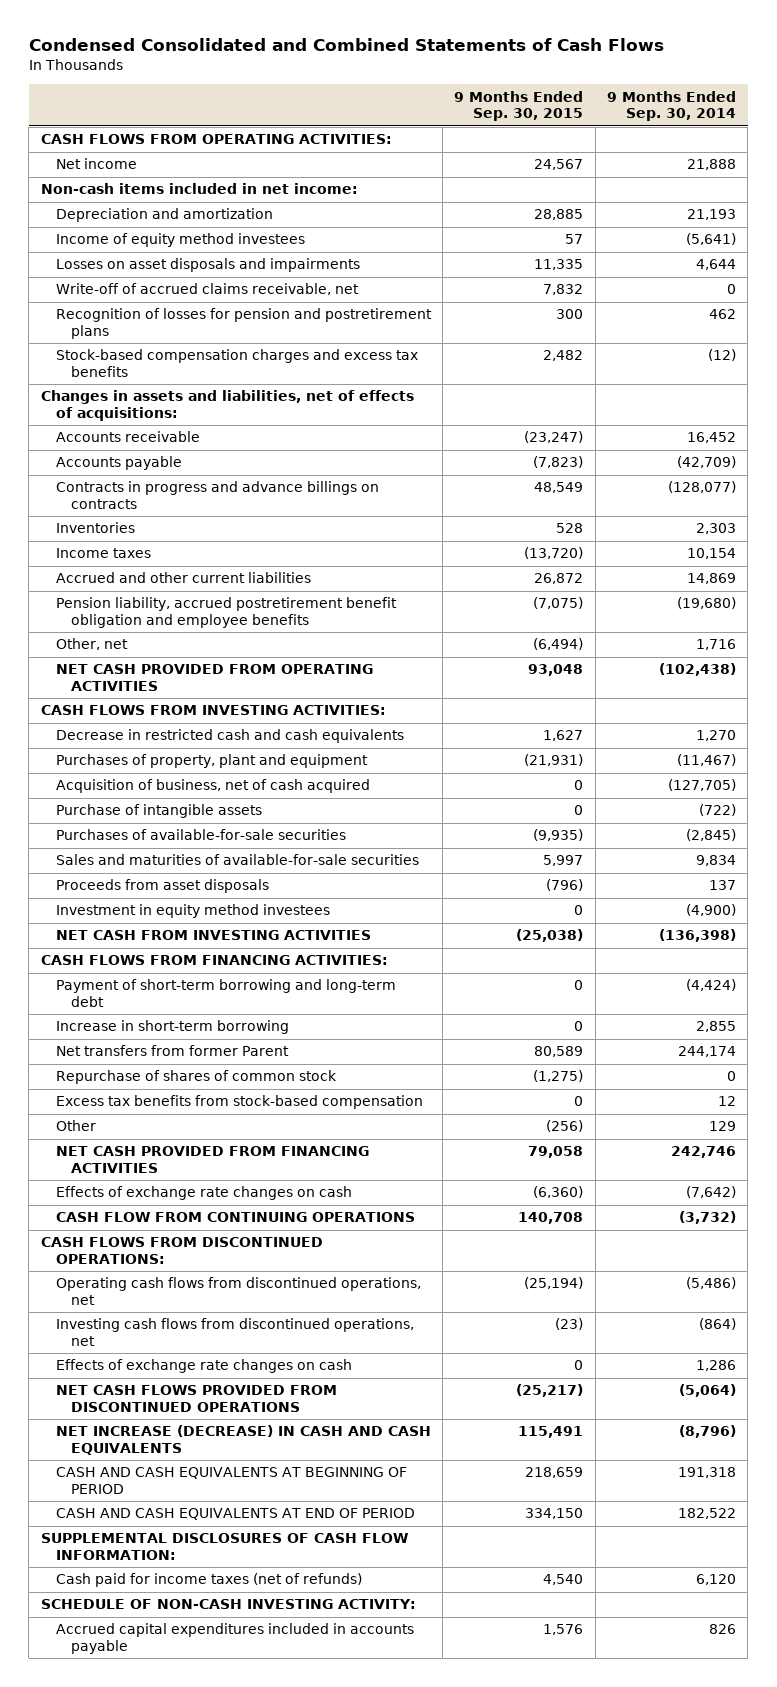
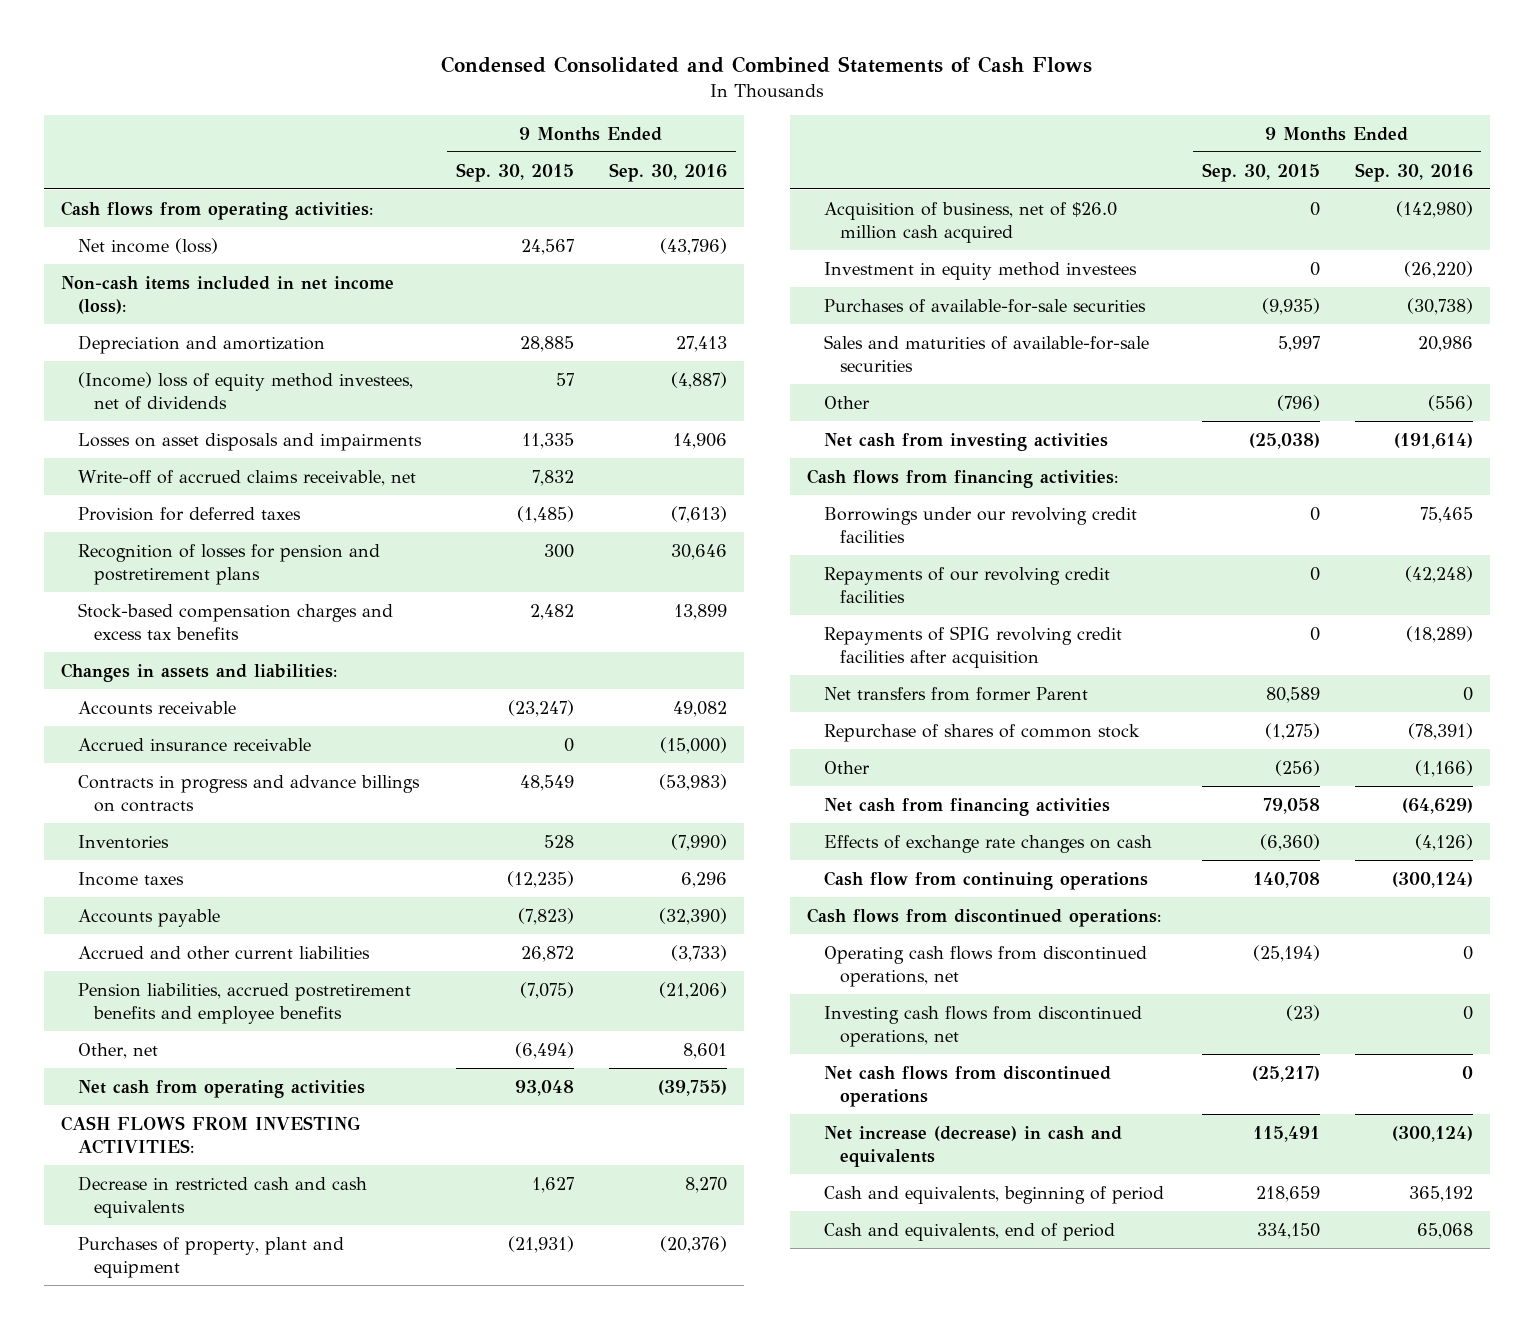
- | 9 Months Ended Sep. 30, 2015 | 9 Months Ended Sep. 30, 2014
+ | 9 Months Ended Sep. 30, 2015 | 9 Months Ended Sep. 30, 2016
- CASH FLOWS FROM OPERATING ACTIVITIES:
- Net income | 24,567 | 21,888
- Non-cash items included in net income:
+ Cash flows from operating activities:
+ Net income (loss) | 24,567 | (43,796)
+ Non-cash items included in net income (loss):
- Income of equity method investees | 57 | (5,641)
+ (Income) loss of equity method investees, net of dividends | 57 | (4,887)
+ Provision for deferred taxes | (1,485) | (7,613)
- Changes in assets and liabilities, net of effects of acquisitions:
+ Changes in assets and liabilities:
+ Accrued insurance receivable | 0 | (15,000)
- Income taxes | (13,720) | 10,154
+ Income taxes | (12,235) | 6,296
moved down: Accounts payable | (7,823) | (32,390)
- Pension liability, accrued postretirement benefit obligation and employee benefits | (7,075) | (19,680)
+ Pension liabilities, accrued postretirement benefits and employee benefits | (7,075) | (21,206)
- NET CASH PROVIDED FROM OPERATING ACTIVITIES | 93,048 | (102,438)
+ Net cash from operating activities | 93,048 | (39,755)
- Acquisition of business, net of cash acquired | 0 | (127,705)
- Purchase of intangible assets | 0 | (722)
+ Acquisition of business, net of $26.0 million cash acquired | 0 | (142,980)
moved up: Investment in equity method investees | 0 | (26,220)
- Proceeds from asset disposals | (796) | 137
- NET CASH FROM INVESTING ACTIVITIES | (25,038) | (136,398)
- CASH FLOWS FROM FINANCING ACTIVITIES:
- Payment of short-term borrowing and long-term debt | 0 | (4,424)
- Increase in short-term borrowing | 0 | 2,855
+ Other | (796) | (556)
+ Net cash from investing activities | (25,038) | (191,614)
+ Cash flows from financing activities:
+ Borrowings under our revolving credit facilities | 0 | 75,465
+ Repayments of our revolving credit facilities | 0 | (42,248)
+ Repayments of SPIG revolving credit facilities after acquisition | 0 | (18,289)
- Excess tax benefits from stock-based compensation | 0 | 12
- NET CASH PROVIDED FROM FINANCING ACTIVITIES | 79,058 | 242,746
+ Net cash from financing activities | 79,058 | (64,629)
- CASH FLOW FROM CONTINUING OPERATIONS | 140,708 | (3,732)
- CASH FLOWS FROM DISCONTINUED OPERATIONS:
+ Cash flow from continuing operations | 140,708 | (300,124)
+ Cash flows from discontinued operations:
- Effects of exchange rate changes on cash | 0 | 1,286
- NET CASH FLOWS PROVIDED FROM DISCONTINUED OPERATIONS | (25,217) | (5,064)
- NET INCREASE (DECREASE) IN CASH AND CASH EQUIVALENTS | 115,491 | (8,796)
- CASH AND CASH EQUIVALENTS AT BEGINNING OF PERIOD | 218,659 | 191,318
- CASH AND CASH EQUIVALENTS AT END OF PERIOD | 334,150 | 182,522
- SUPPLEMENTAL DISCLOSURES OF CASH FLOW INFORMATION:
- Cash paid for income taxes (net of refunds) | 4,540 | 6,120
- SCHEDULE OF NON-CASH INVESTING ACTIVITY:
- Accrued capital expenditures included in accounts payable | 1,576 | 826
+ Net cash flows from discontinued operations | (25,217) | 0
+ Net increase (decrease) in cash and equivalents | 115,491 | (300,124)
+ Cash and equivalents, beginning of period | 218,659 | 365,192
+ Cash and equivalents, end of period | 334,150 | 65,068

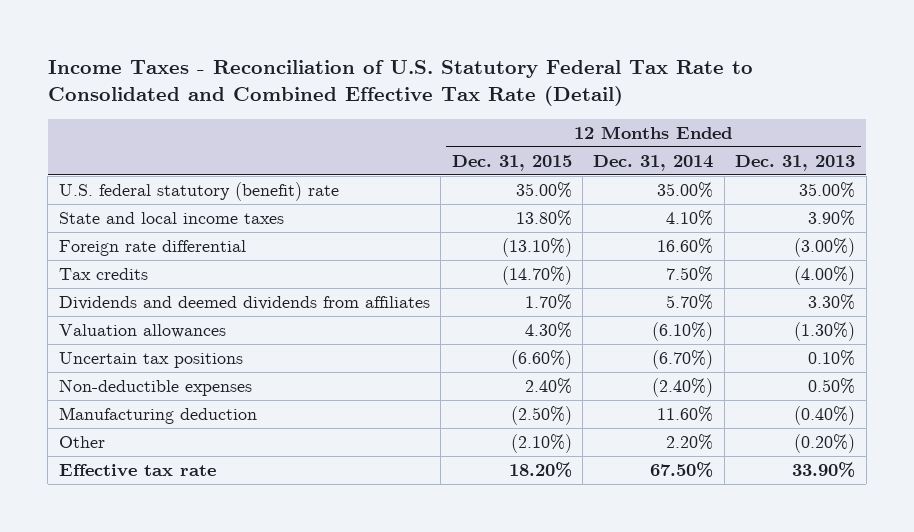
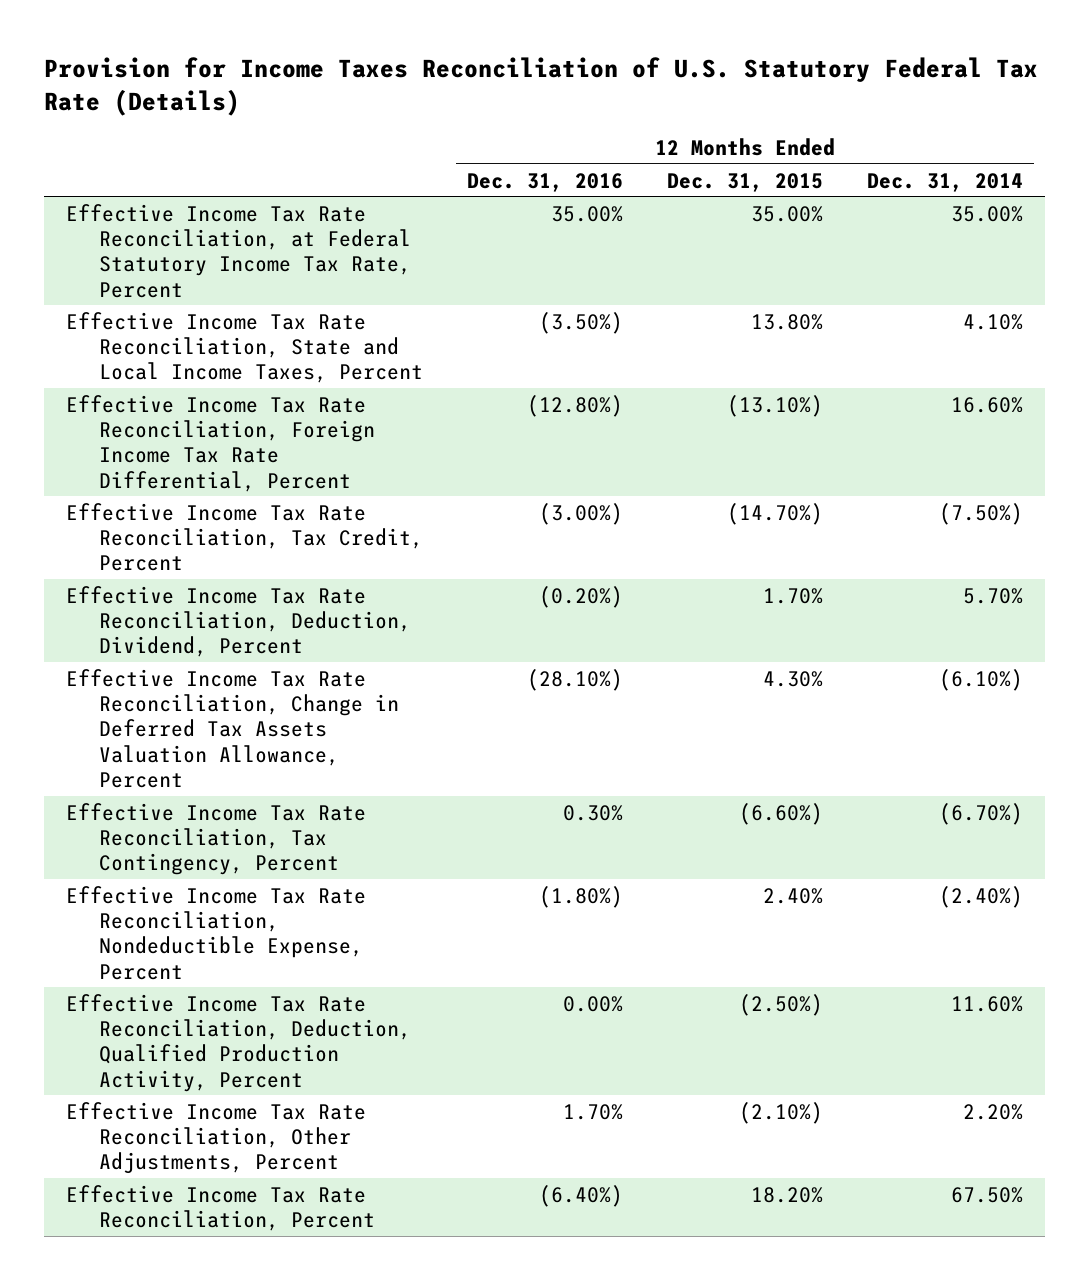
- Income Taxes - Reconciliation of U.S. Statutory Federal Tax Rate to Consolidated and Combined Effective Tax Rate (Detail)
+ Provision for Income Taxes Reconciliation of U.S. Statutory Federal Tax Rate (Details)
- | 12 Months Ended Dec. 31, 2015 | 12 Months Ended Dec. 31, 2014 | 12 Months Ended Dec. 31, 2013
+ | 12 Months Ended Dec. 31, 2016 | 12 Months Ended Dec. 31, 2015 | 12 Months Ended Dec. 31, 2014
- U.S. federal statutory (benefit) rate | 35.00% | 35.00% | 35.00%
- State and local income taxes | 13.80% | 4.10% | 3.90%
- Foreign rate differential | (13.10%) | 16.60% | (3.00%)
- Tax credits | (14.70%) | 7.50% | (4.00%)
- Dividends and deemed dividends from affiliates | 1.70% | 5.70% | 3.30%
- Valuation allowances | 4.30% | (6.10%) | (1.30%)
- Uncertain tax positions | (6.60%) | (6.70%) | 0.10%
- Non-deductible expenses | 2.40% | (2.40%) | 0.50%
- Manufacturing deduction | (2.50%) | 11.60% | (0.40%)
- Other | (2.10%) | 2.20% | (0.20%)
- Effective tax rate | 18.20% | 67.50% | 33.90%
+ Effective Income Tax Rate Reconciliation, at Federal Statutory Income Tax Rate, Percent | 35.00% | 35.00% | 35.00%
+ Effective Income Tax Rate Reconciliation, State and Local Income Taxes, Percent | (3.50%) | 13.80% | 4.10%
+ Effective Income Tax Rate Reconciliation, Foreign Income Tax Rate Differential, Percent | (12.80%) | (13.10%) | 16.60%
+ Effective Income Tax Rate Reconciliation, Tax Credit, Percent | (3.00%) | (14.70%) | (7.50%)
+ Effective Income Tax Rate Reconciliation, Deduction, Dividend, Percent | (0.20%) | 1.70% | 5.70%
+ Effective Income Tax Rate Reconciliation, Change in Deferred Tax Assets Valuation Allowance, Percent | (28.10%) | 4.30% | (6.10%)
+ Effective Income Tax Rate Reconciliation, Tax Contingency, Percent | 0.30% | (6.60%) | (6.70%)
+ Effective Income Tax Rate Reconciliation, Nondeductible Expense, Percent | (1.80%) | 2.40% | (2.40%)
+ Effective Income Tax Rate Reconciliation, Deduction, Qualified Production Activity, Percent | 0.00% | (2.50%) | 11.60%
+ Effective Income Tax Rate Reconciliation, Other Adjustments, Percent | 1.70% | (2.10%) | 2.20%
+ Effective Income Tax Rate Reconciliation, Percent | (6.40%) | 18.20% | 67.50%

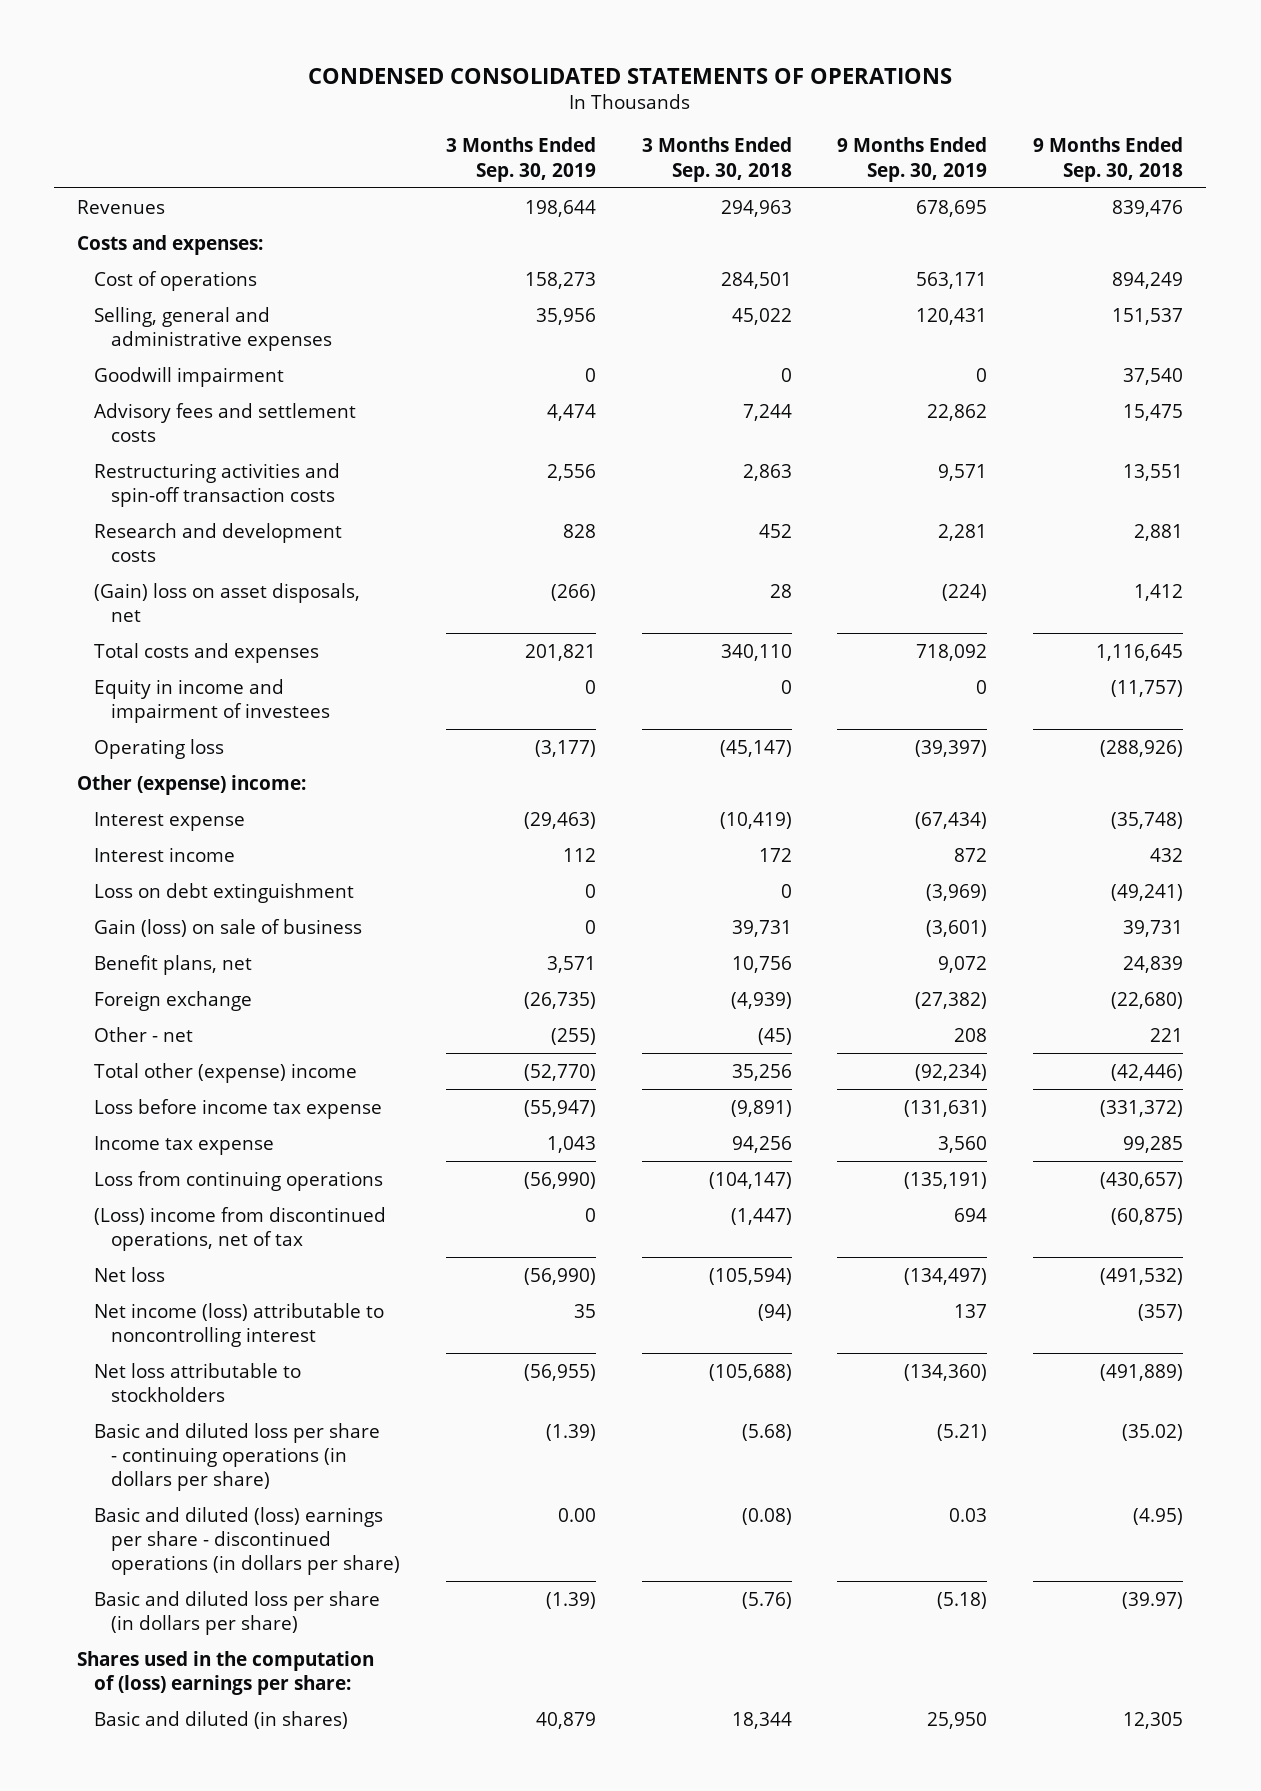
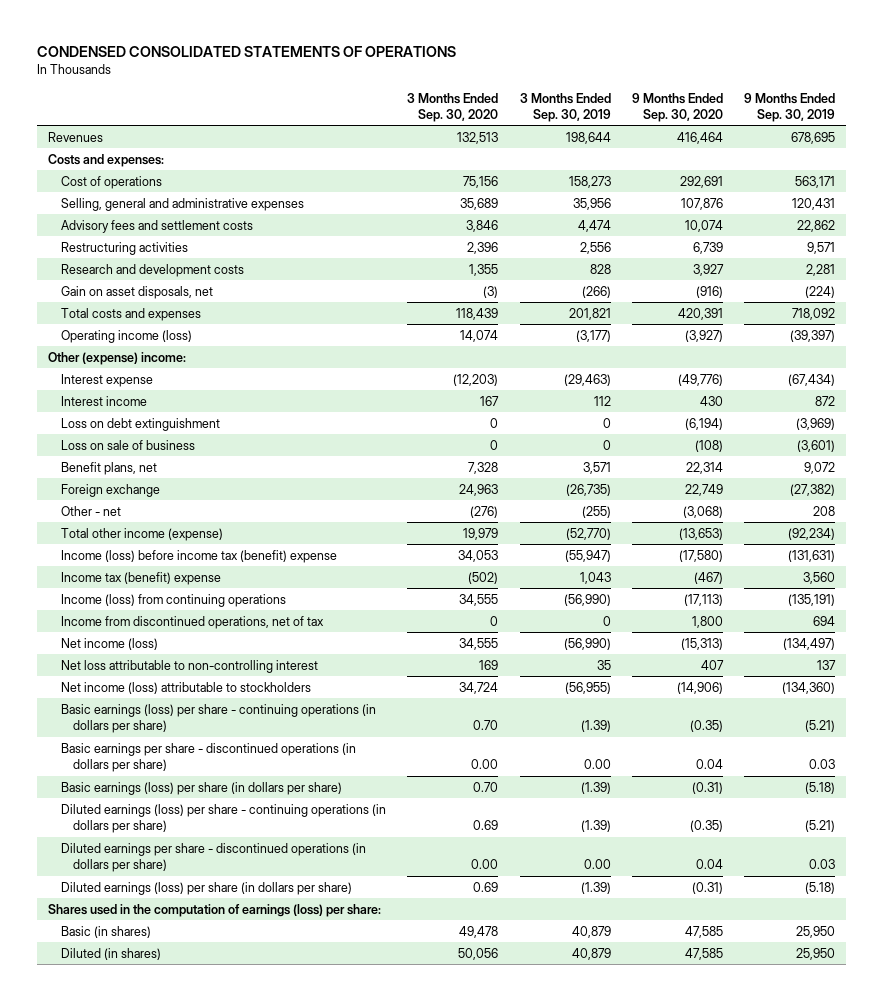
- | 3 Months Ended Sep. 30, 2019 | 3 Months Ended Sep. 30, 2018 | 9 Months Ended Sep. 30, 2019 | 9 Months Ended Sep. 30, 2018
+ | 3 Months Ended Sep. 30, 2020 | 3 Months Ended Sep. 30, 2019 | 9 Months Ended Sep. 30, 2020 | 9 Months Ended Sep. 30, 2019
- Goodwill impairment | 0 | 0 | 0 | 37,540
- Restructuring activities and spin-off transaction costs | 2,556 | 2,863 | 9,571 | 13,551
+ Restructuring activities | 2,396 | 2,556 | 6,739 | 9,571
- (Gain) loss on asset disposals, net | (266) | 28 | (224) | 1,412
+ Gain on asset disposals, net | (3) | (266) | (916) | (224)
- Equity in income and impairment of investees | 0 | 0 | 0 | (11,757)
- Operating loss | (3,177) | (45,147) | (39,397) | (288,926)
+ Operating income (loss) | 14,074 | (3,177) | (3,927) | (39,397)
- Gain (loss) on sale of business | 0 | 39,731 | (3,601) | 39,731
+ Loss on sale of business | 0 | 0 | (108) | (3,601)
- Total other (expense) income | (52,770) | 35,256 | (92,234) | (42,446)
- Loss before income tax expense | (55,947) | (9,891) | (131,631) | (331,372)
- Income tax expense | 1,043 | 94,256 | 3,560 | 99,285
- Loss from continuing operations | (56,990) | (104,147) | (135,191) | (430,657)
- (Loss) income from discontinued operations, net of tax | 0 | (1,447) | 694 | (60,875)
- Net loss | (56,990) | (105,594) | (134,497) | (491,532)
- Net income (loss) attributable to noncontrolling interest | 35 | (94) | 137 | (357)
- Net loss attributable to stockholders | (56,955) | (105,688) | (134,360) | (491,889)
- Basic and diluted loss per share - continuing operations (in dollars per share) | (1.39) | (5.68) | (5.21) | (35.02)
- Basic and diluted (loss) earnings per share - discontinued operations (in dollars per share) | 0.00 | (0.08) | 0.03 | (4.95)
- Basic and diluted loss per share (in dollars per share) | (1.39) | (5.76) | (5.18) | (39.97)
- Shares used in the computation of (loss) earnings per share:
- Basic and diluted (in shares) | 40,879 | 18,344 | 25,950 | 12,305
+ Total other income (expense) | 19,979 | (52,770) | (13,653) | (92,234)
+ Income (loss) before income tax (benefit) expense | 34,053 | (55,947) | (17,580) | (131,631)
+ Income tax (benefit) expense | (502) | 1,043 | (467) | 3,560
+ Income (loss) from continuing operations | 34,555 | (56,990) | (17,113) | (135,191)
+ Income from discontinued operations, net of tax | 0 | 0 | 1,800 | 694
+ Net income (loss) | 34,555 | (56,990) | (15,313) | (134,497)
+ Net loss attributable to non-controlling interest | 169 | 35 | 407 | 137
+ Net income (loss) attributable to stockholders | 34,724 | (56,955) | (14,906) | (134,360)
+ Basic earnings (loss) per share - continuing operations (in dollars per share) | 0.70 | (1.39) | (0.35) | (5.21)
+ Basic earnings per share - discontinued operations (in dollars per share) | 0.00 | 0.00 | 0.04 | 0.03
+ Basic earnings (loss) per share (in dollars per share) | 0.70 | (1.39) | (0.31) | (5.18)
+ Diluted earnings (loss) per share - continuing operations (in dollars per share) | 0.69 | (1.39) | (0.35) | (5.21)
+ Diluted earnings per share - discontinued operations (in dollars per share) | 0.00 | 0.00 | 0.04 | 0.03
+ Diluted earnings (loss) per share (in dollars per share) | 0.69 | (1.39) | (0.31) | (5.18)
+ Shares used in the computation of earnings (loss) per share:
+ Basic (in shares) | 49,478 | 40,879 | 47,585 | 25,950
+ Diluted (in shares) | 50,056 | 40,879 | 47,585 | 25,950

